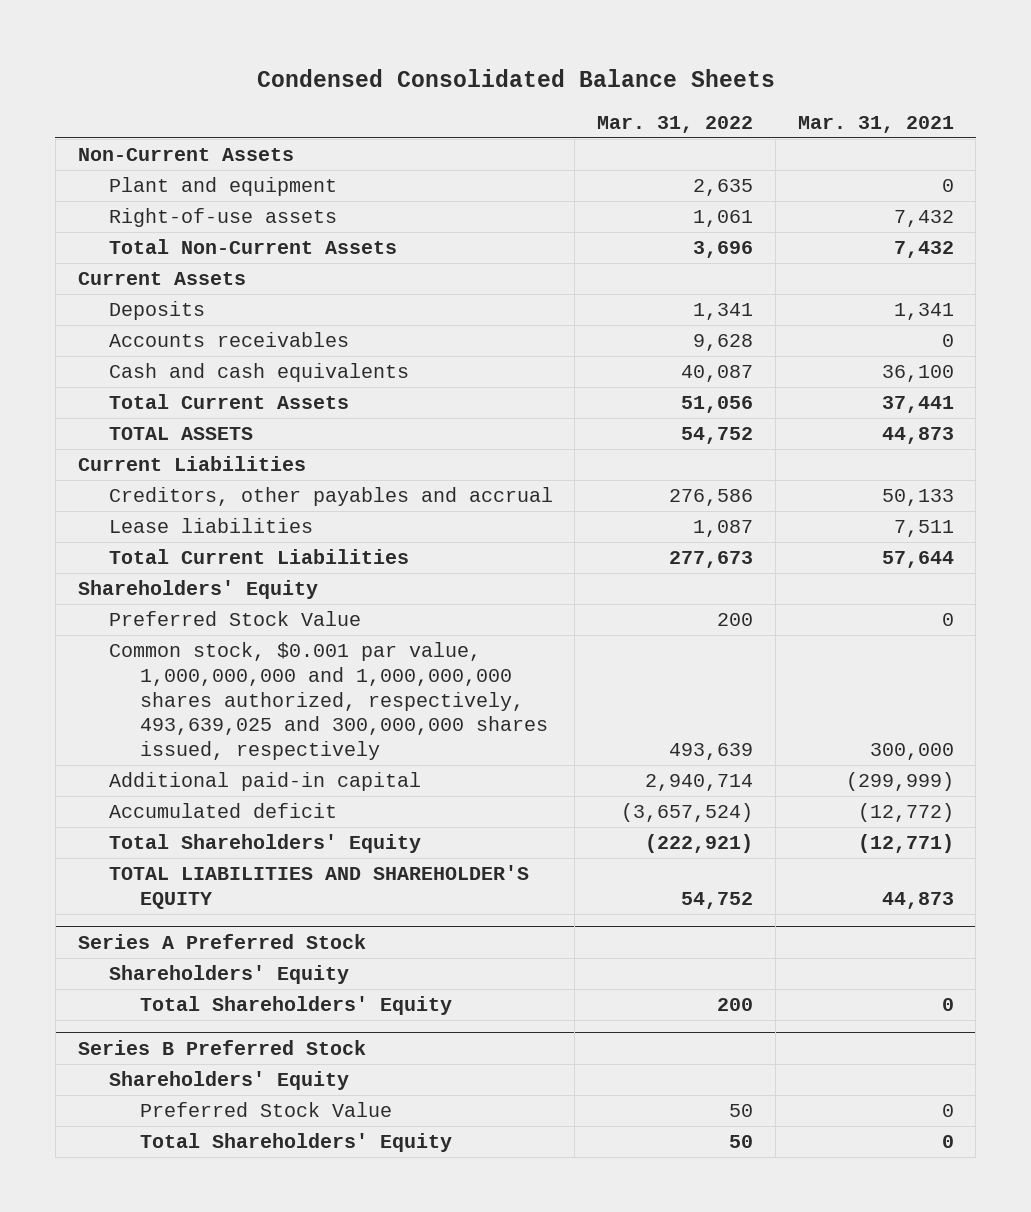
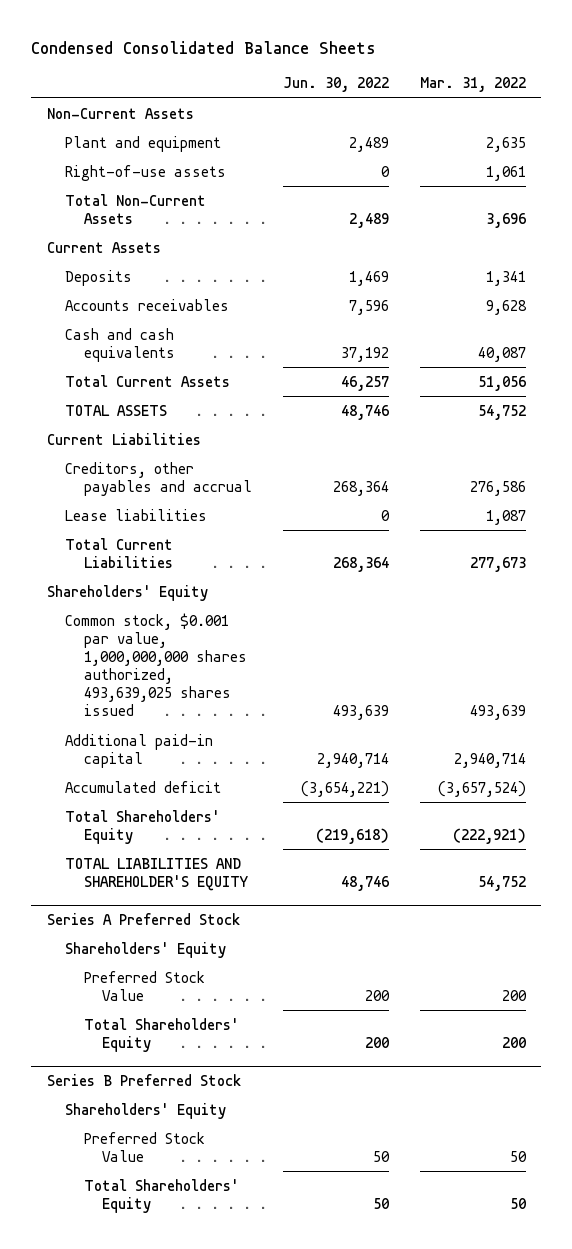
- | Mar. 31, 2022 | Mar. 31, 2021
+ | Jun. 30, 2022 | Mar. 31, 2022
- Preferred Stock Value | 200 | 0
- Common stock, $0.001 par value, 1,000,000,000 and 1,000,000,000 shares authorized, respectively, 493,639,025 and 300,000,000 shares issued, respectively | 493,639 | 300,000
+ Common stock, $0.001 par value, 1,000,000,000 shares authorized, 493,639,025 shares issued | 493,639 | 493,639
@ Series A Preferred Stock
+ Preferred Stock Value | 200 | 200

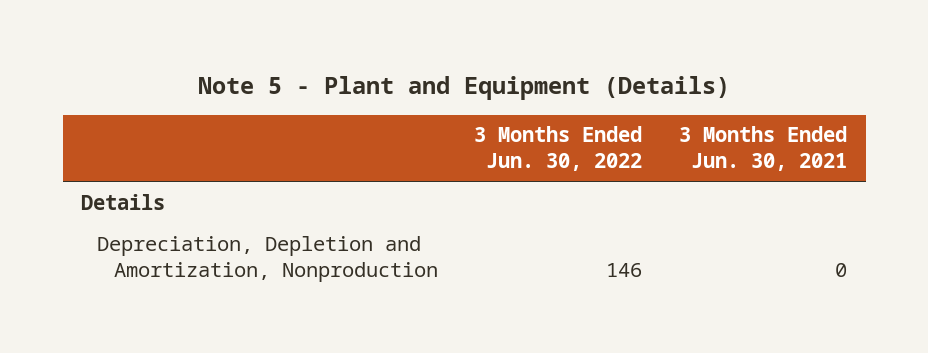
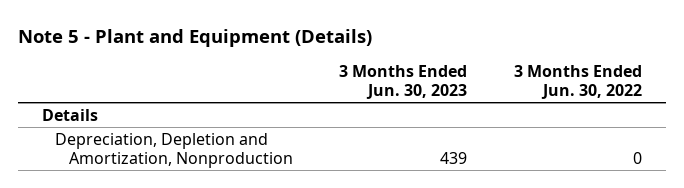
- | 3 Months Ended Jun. 30, 2022 | 3 Months Ended Jun. 30, 2021
+ | 3 Months Ended Jun. 30, 2023 | 3 Months Ended Jun. 30, 2022
- Depreciation, Depletion and Amortization, Nonproduction | 146 | 0
+ Depreciation, Depletion and Amortization, Nonproduction | 439 | 0

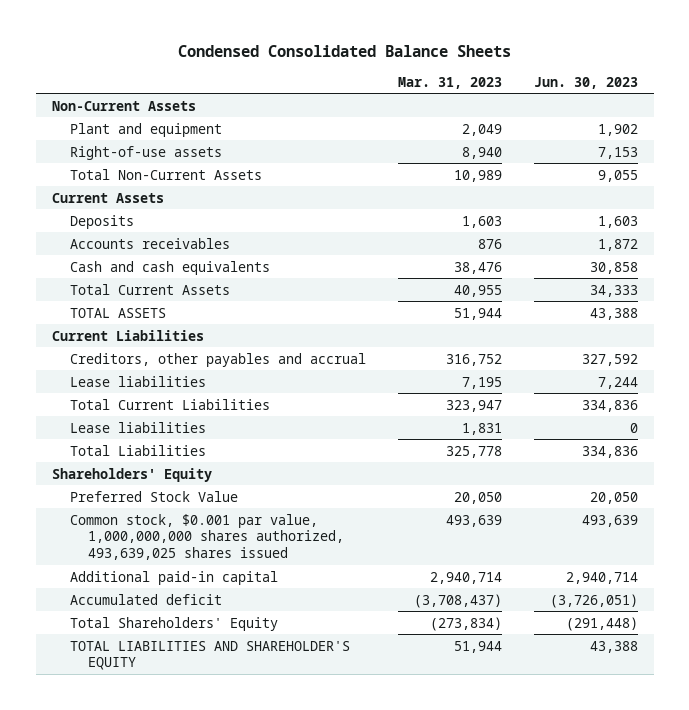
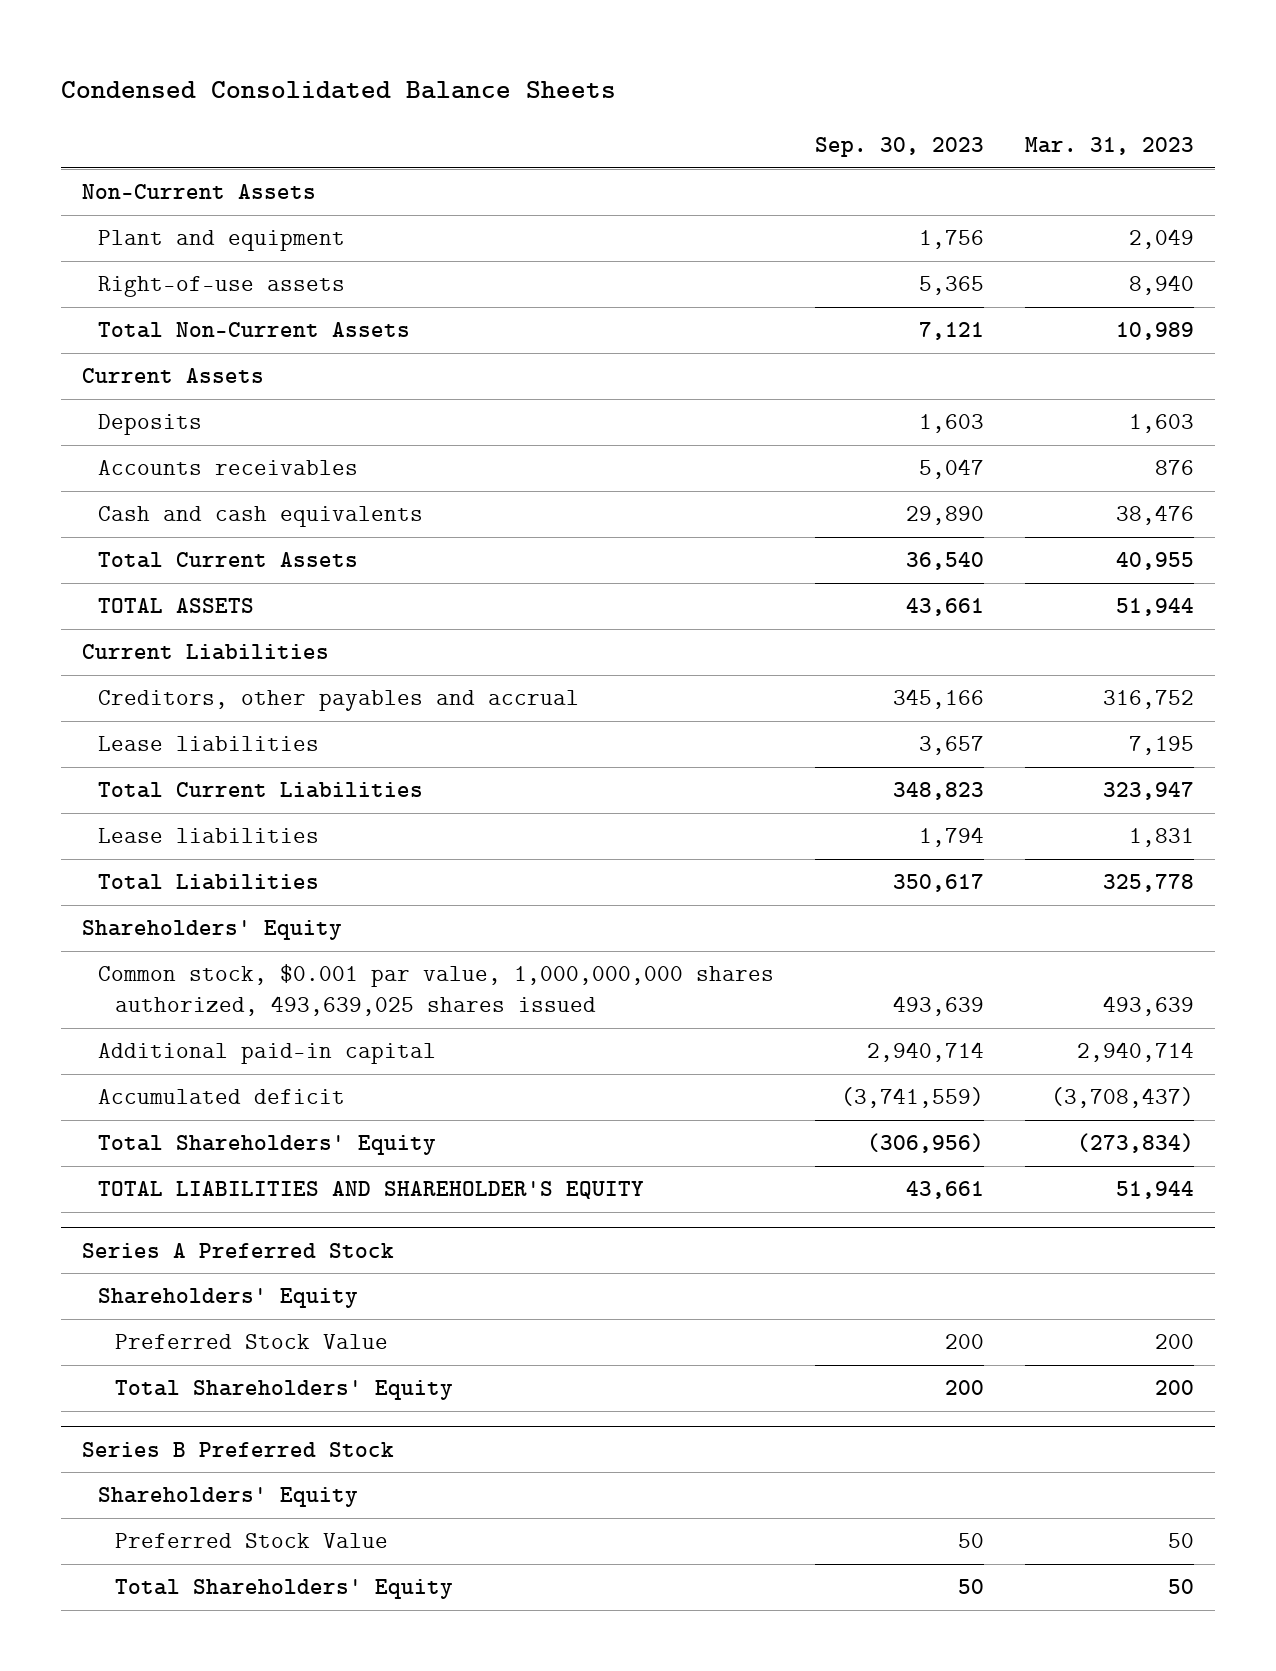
- | Mar. 31, 2023 | Jun. 30, 2023
+ | Sep. 30, 2023 | Mar. 31, 2023
- Preferred Stock Value | 20,050 | 20,050
+ Series A Preferred Stock
+ Shareholders' Equity
+ Preferred Stock Value | 200 | 200
+ Total Shareholders' Equity | 200 | 200
+ Series B Preferred Stock
+ Shareholders' Equity
+ Preferred Stock Value | 50 | 50
+ Total Shareholders' Equity | 50 | 50

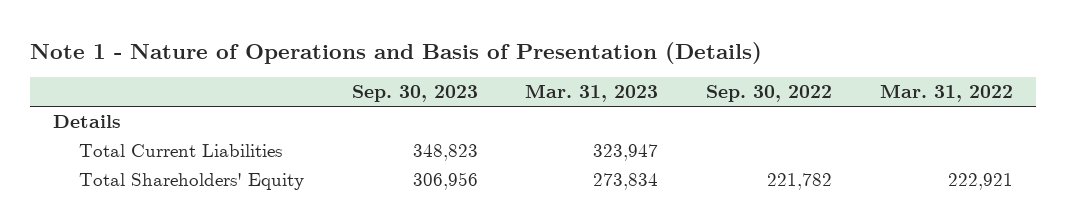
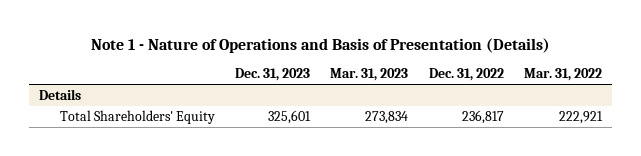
- | Sep. 30, 2023 | Mar. 31, 2023 | Sep. 30, 2022 | Mar. 31, 2022
+ | Dec. 31, 2023 | Mar. 31, 2023 | Dec. 31, 2022 | Mar. 31, 2022
- Total Current Liabilities | 348,823 | 323,947 | |

